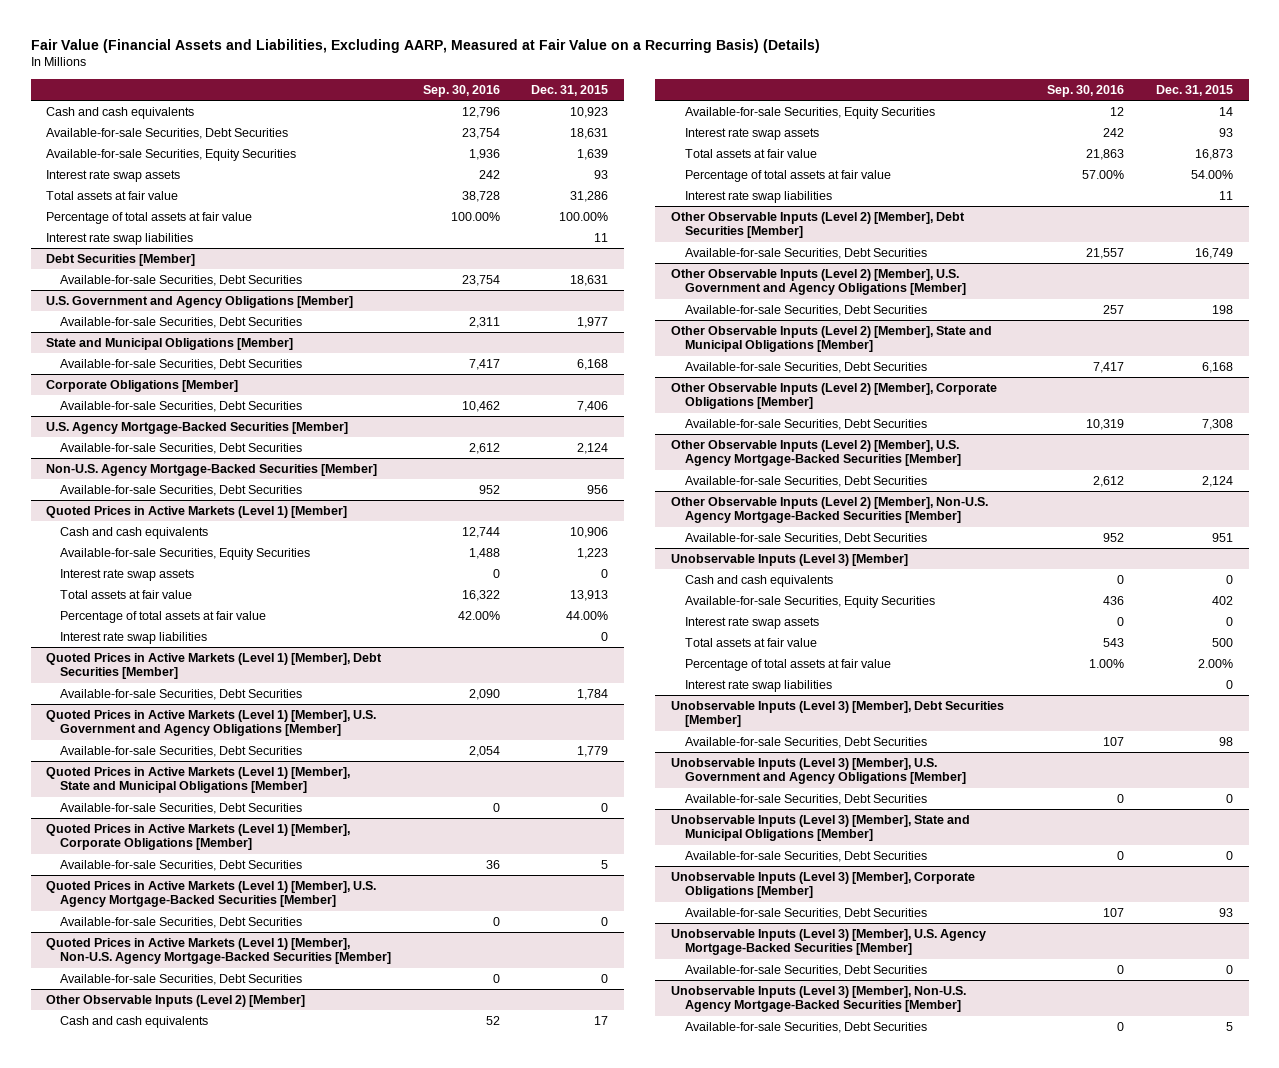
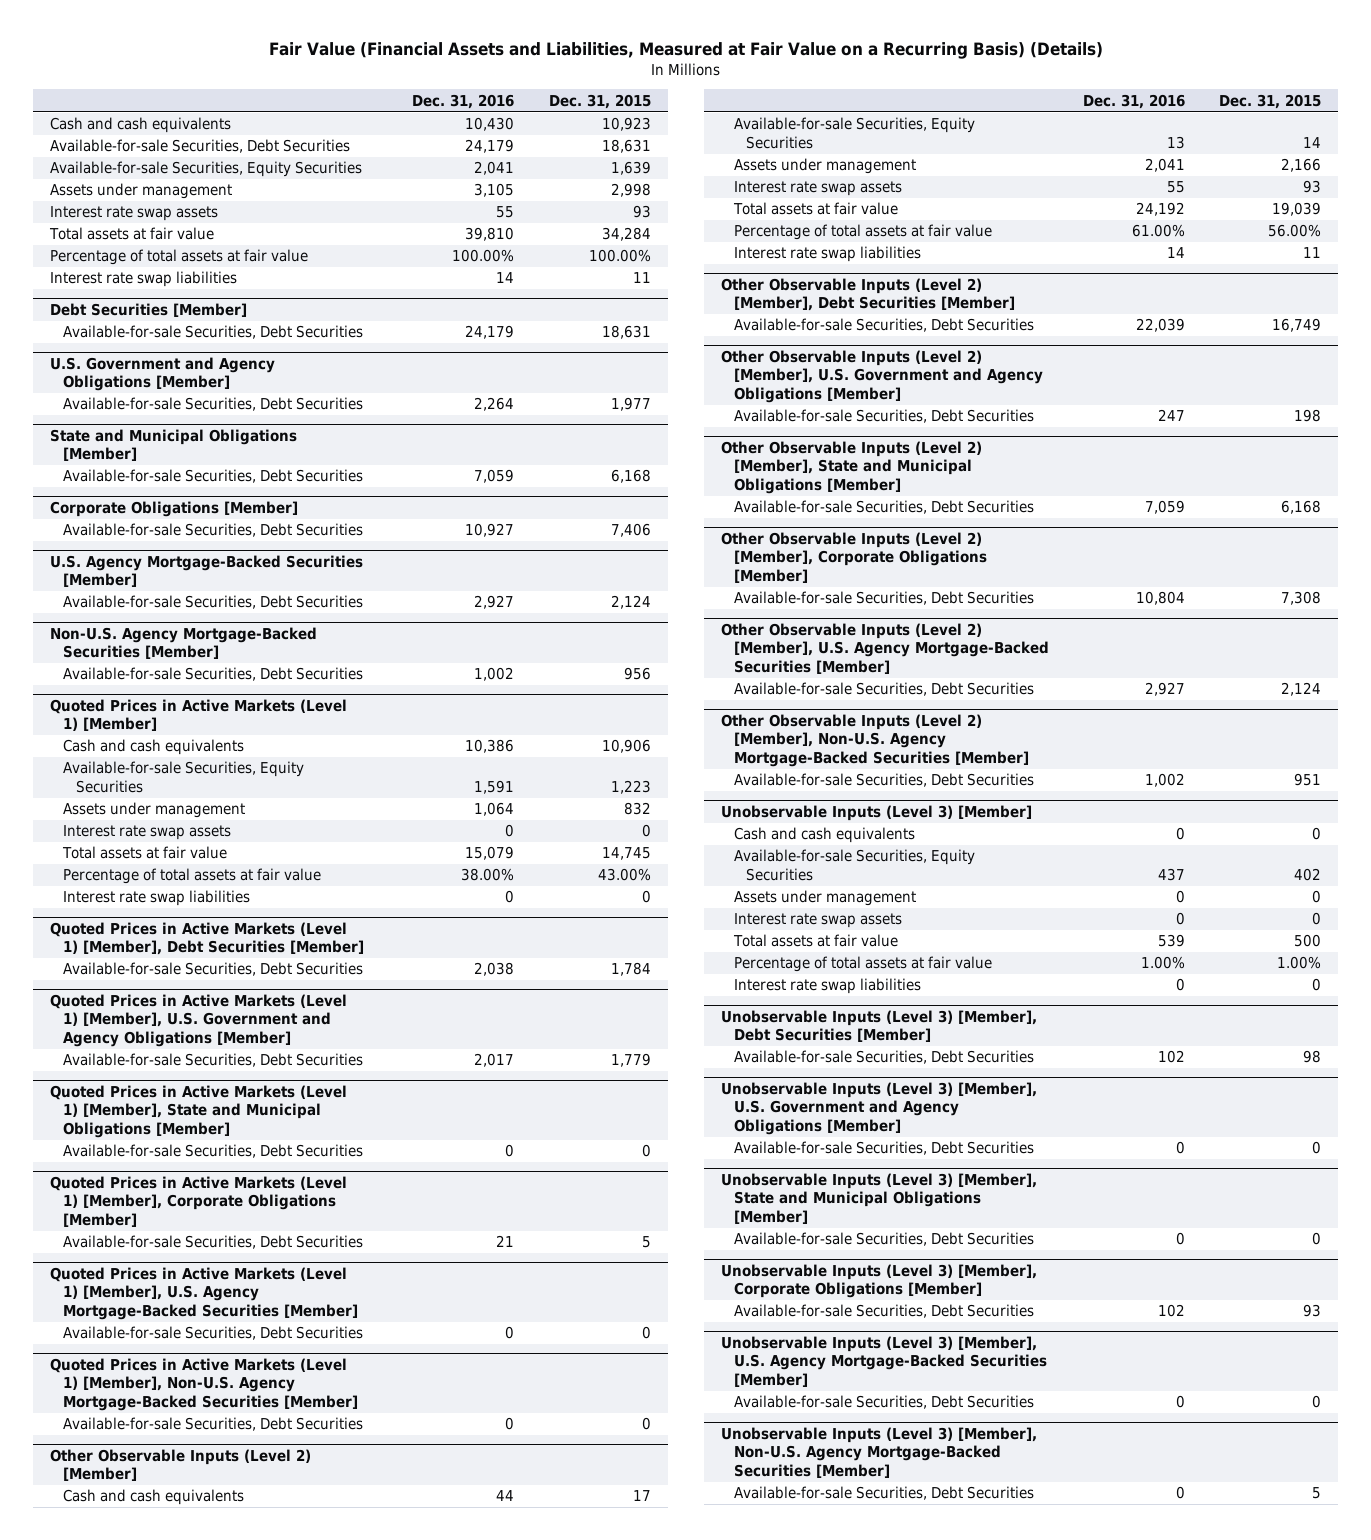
- Fair Value (Financial Assets and Liabilities, Excluding AARP, Measured at Fair Value on a Recurring Basis) (Details)
+ Fair Value (Financial Assets and Liabilities, Measured at Fair Value on a Recurring Basis) (Details)
- | Sep. 30, 2016 | Dec. 31, 2015
+ | Dec. 31, 2016 | Dec. 31, 2015
+ Assets under management | 3,105 | 2,998
- Total assets at fair value | 38,728 | 31,286
+ Total assets at fair value | 39,810 | 34,284
@ Quoted Prices in Active Markets (Level 1) [Member]
+ Assets under management | 1,064 | 832
- Total assets at fair value | 16,322 | 13,913
- Percentage of total assets at fair value | 42.00% | 44.00%
+ Total assets at fair value | 15,079 | 14,745
+ Percentage of total assets at fair value | 38.00% | 43.00%
@ Other Observable Inputs (Level 2) [Member]
+ Assets under management | 2,041 | 2,166
- Total assets at fair value | 21,863 | 16,873
- Percentage of total assets at fair value | 57.00% | 54.00%
+ Total assets at fair value | 24,192 | 19,039
+ Percentage of total assets at fair value | 61.00% | 56.00%
@ Unobservable Inputs (Level 3) [Member]
+ Assets under management | 0 | 0
- Percentage of total assets at fair value | 1.00% | 2.00%
+ Percentage of total assets at fair value | 1.00% | 1.00%

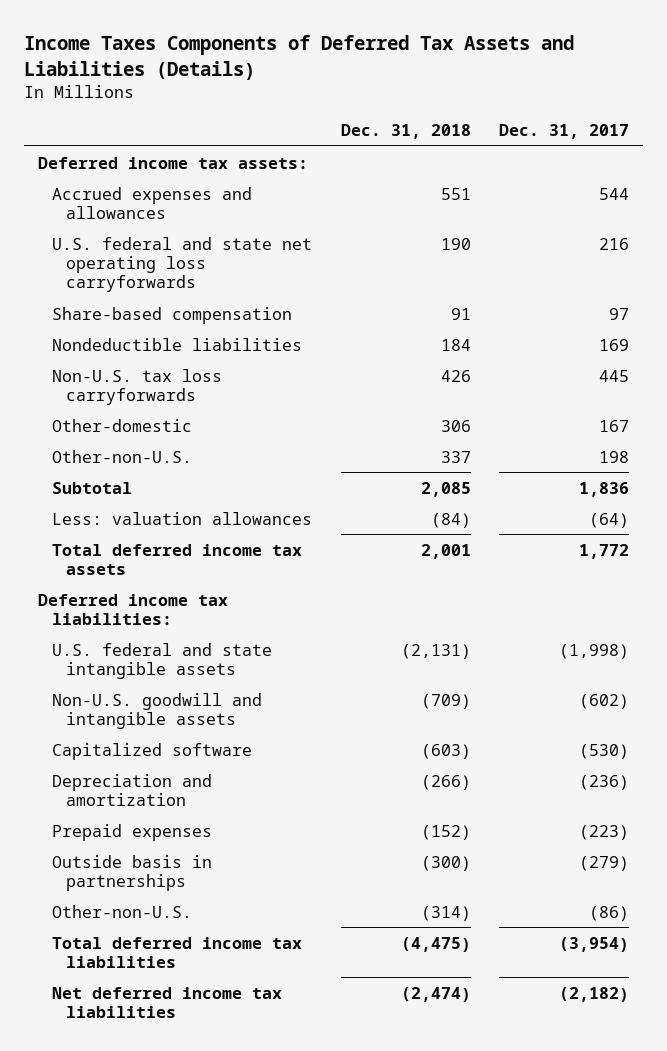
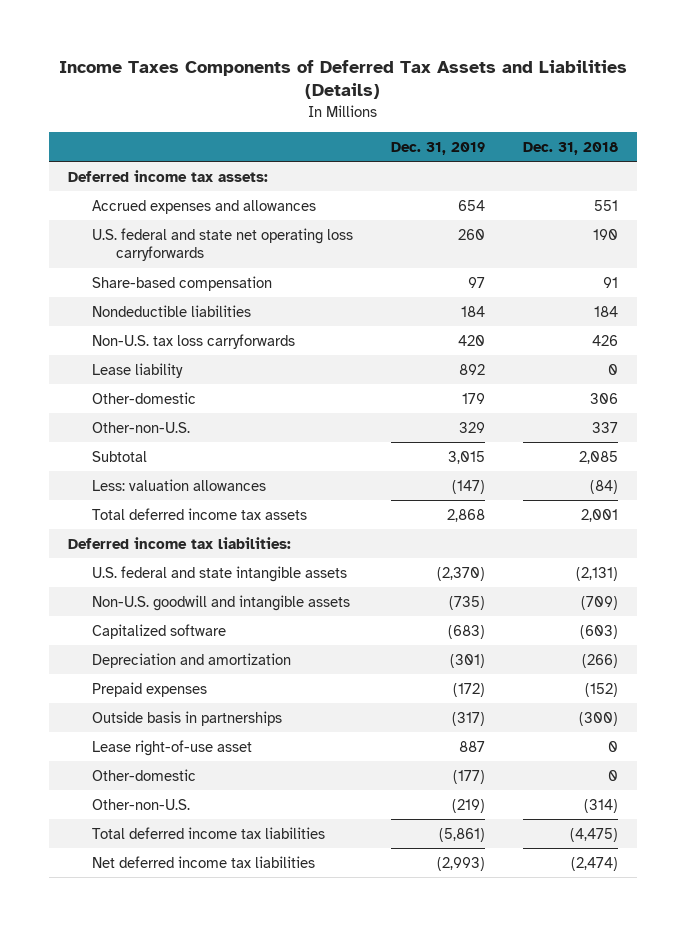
- | Dec. 31, 2018 | Dec. 31, 2017
+ | Dec. 31, 2019 | Dec. 31, 2018
+ Lease liability | 892 | 0
+ Lease right-of-use asset | 887 | 0
+ Other-domestic | (177) | 0

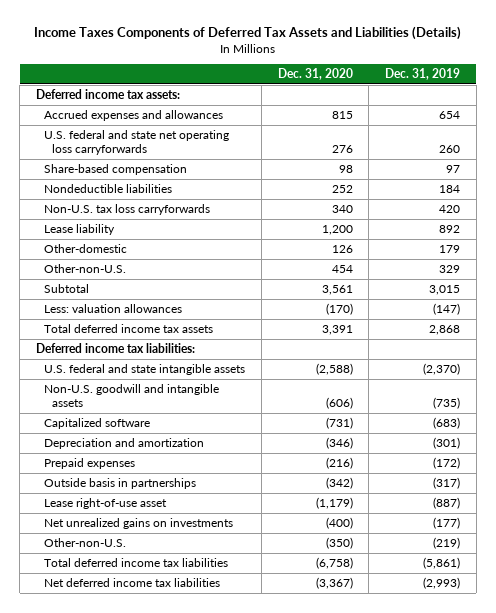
- | Dec. 31, 2019 | Dec. 31, 2018
+ | Dec. 31, 2020 | Dec. 31, 2019
- Lease right-of-use asset | 887 | 0
- Other-domestic | (177) | 0
+ Lease right-of-use asset | (1,179) | (887)
+ Net unrealized gains on investments | (400) | (177)

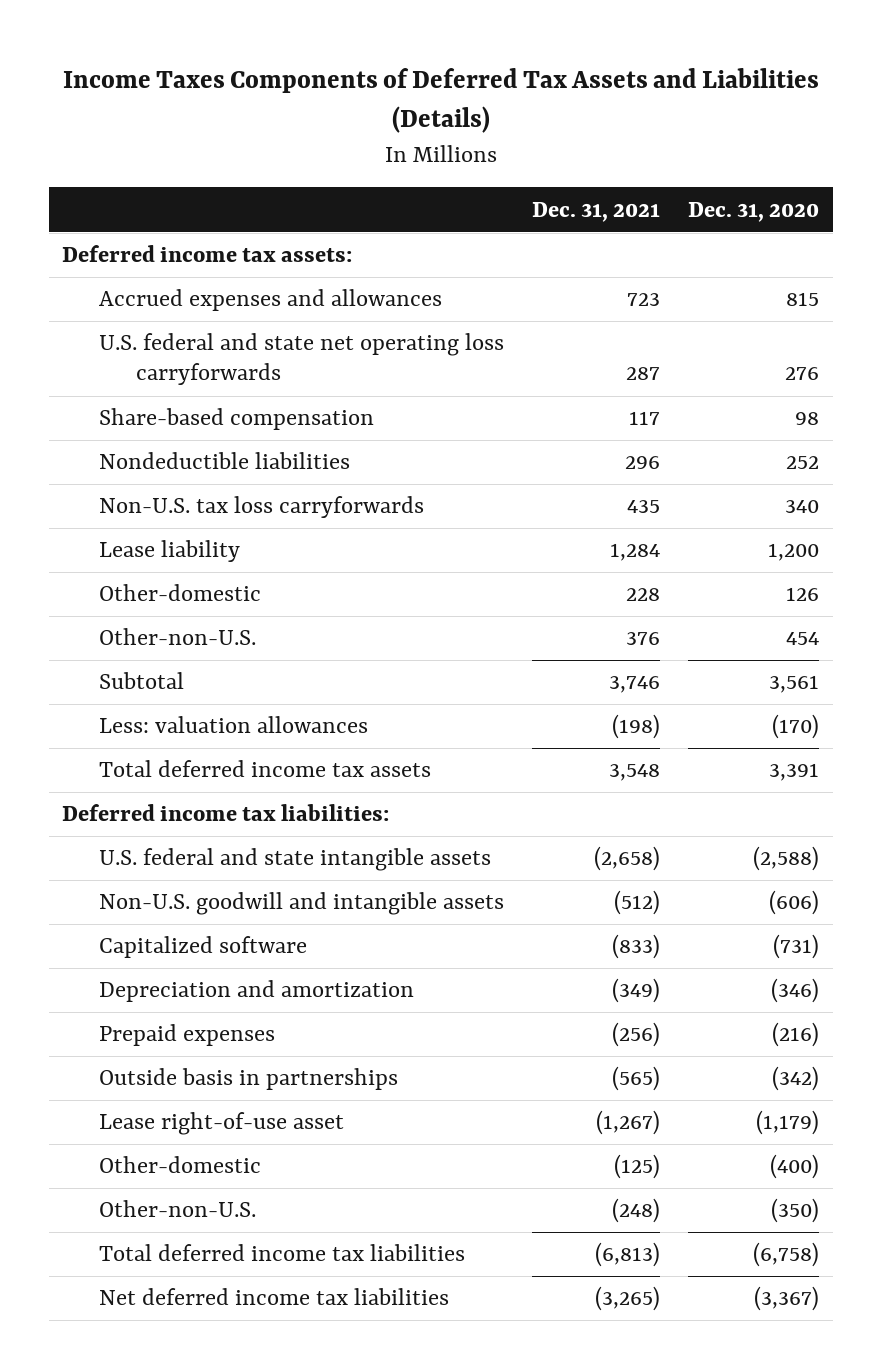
- | Dec. 31, 2020 | Dec. 31, 2019
+ | Dec. 31, 2021 | Dec. 31, 2020
- Net unrealized gains on investments | (400) | (177)
+ Other-domestic | (125) | (400)

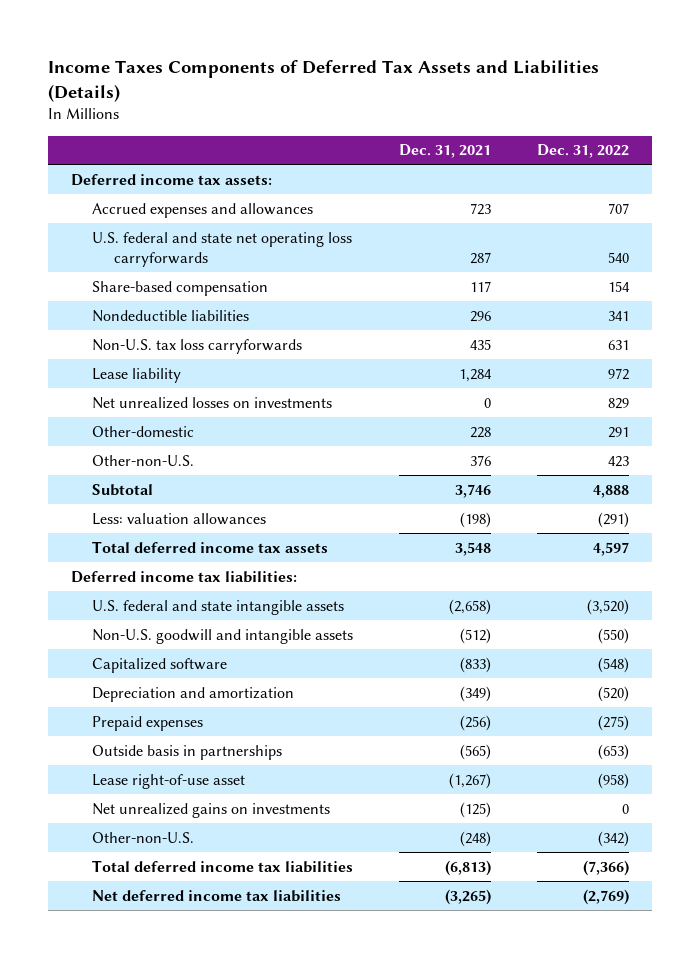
- | Dec. 31, 2021 | Dec. 31, 2020
+ | Dec. 31, 2021 | Dec. 31, 2022
+ Net unrealized losses on investments | 0 | 829
- Other-domestic | (125) | (400)
+ Net unrealized gains on investments | (125) | 0

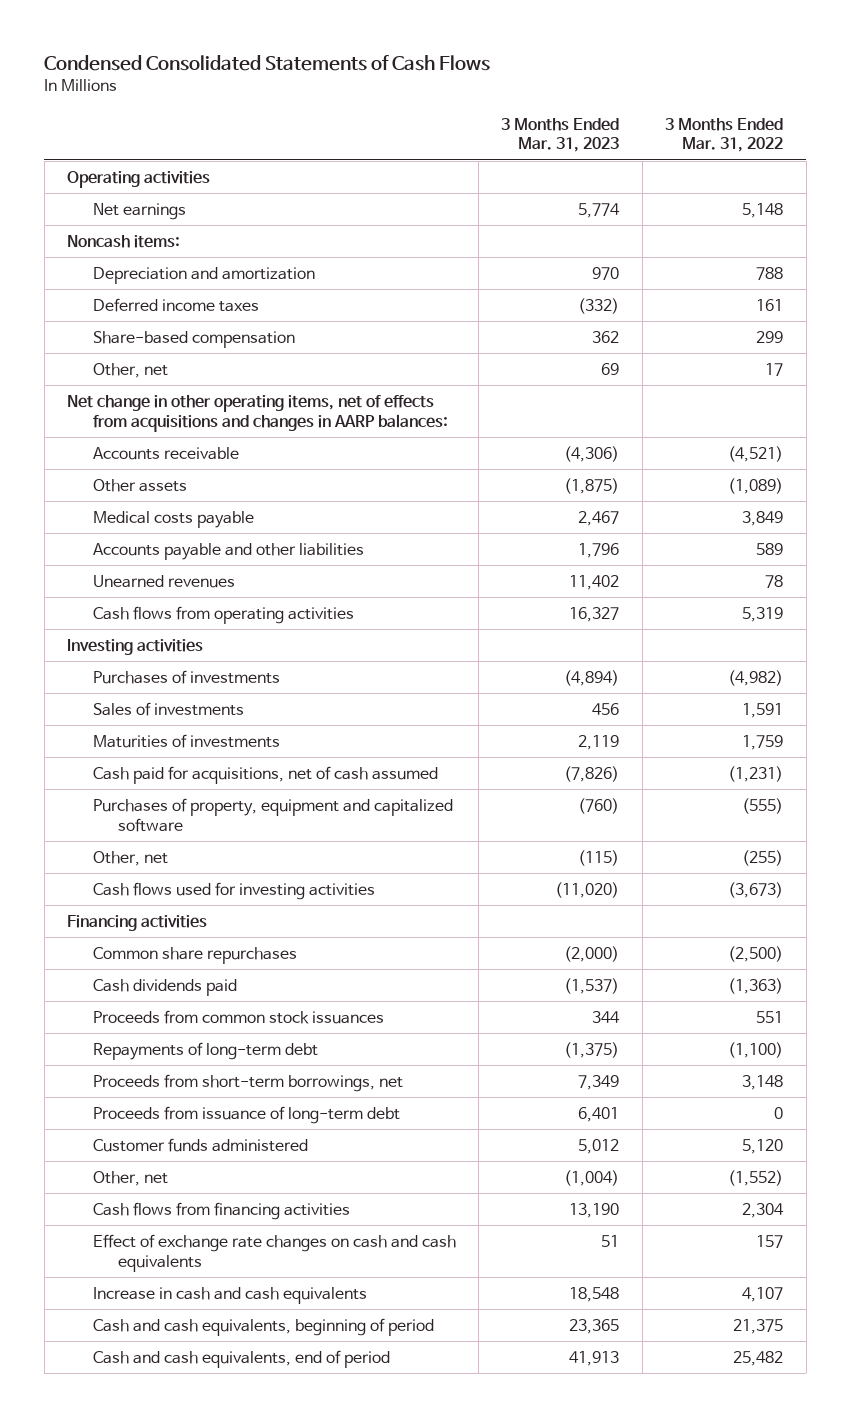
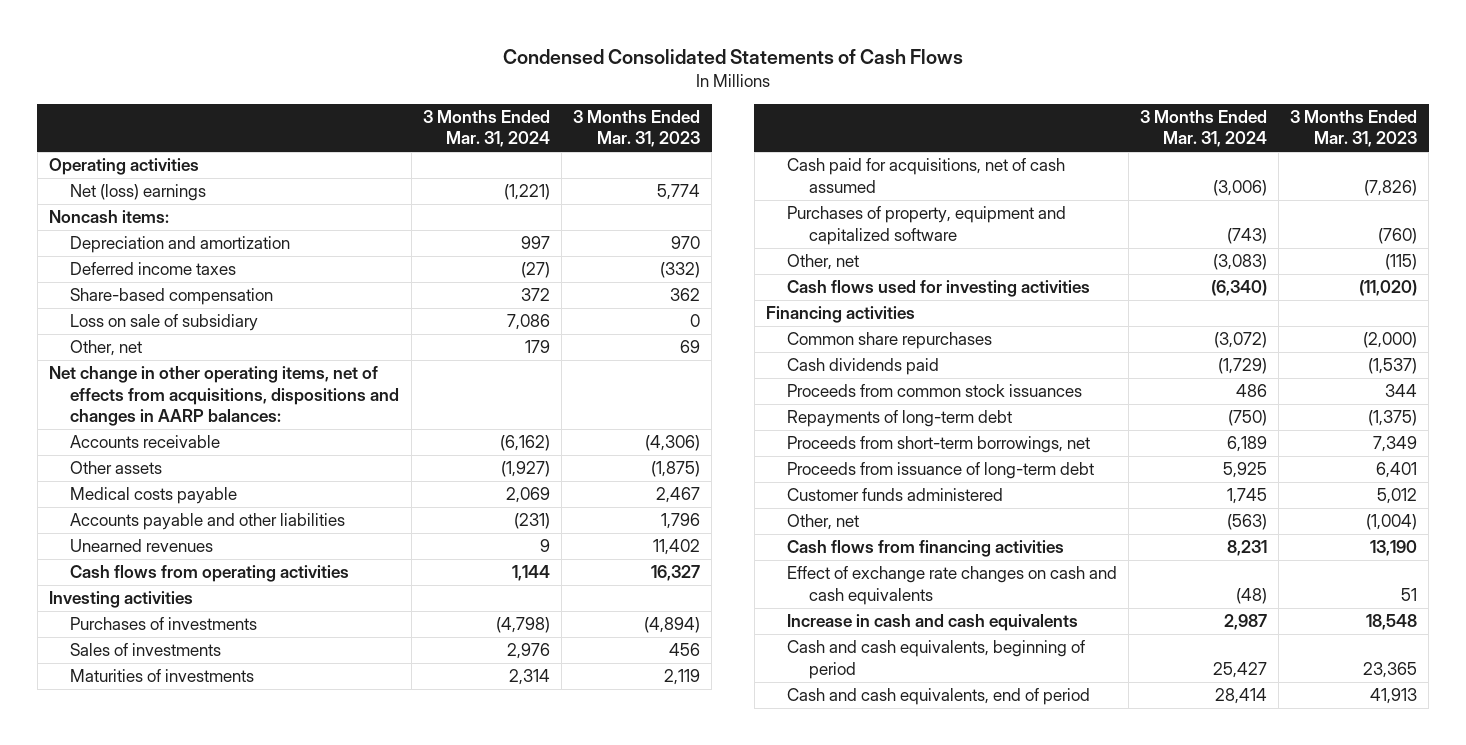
- | 3 Months Ended Mar. 31, 2023 | 3 Months Ended Mar. 31, 2022
+ | 3 Months Ended Mar. 31, 2024 | 3 Months Ended Mar. 31, 2023
- Net earnings | 5,774 | 5,148
+ Net (loss) earnings | (1,221) | 5,774
+ Loss on sale of subsidiary | 7,086 | 0
- Net change in other operating items, net of effects from acquisitions and changes in AARP balances:
+ Net change in other operating items, net of effects from acquisitions, dispositions and changes in AARP balances:

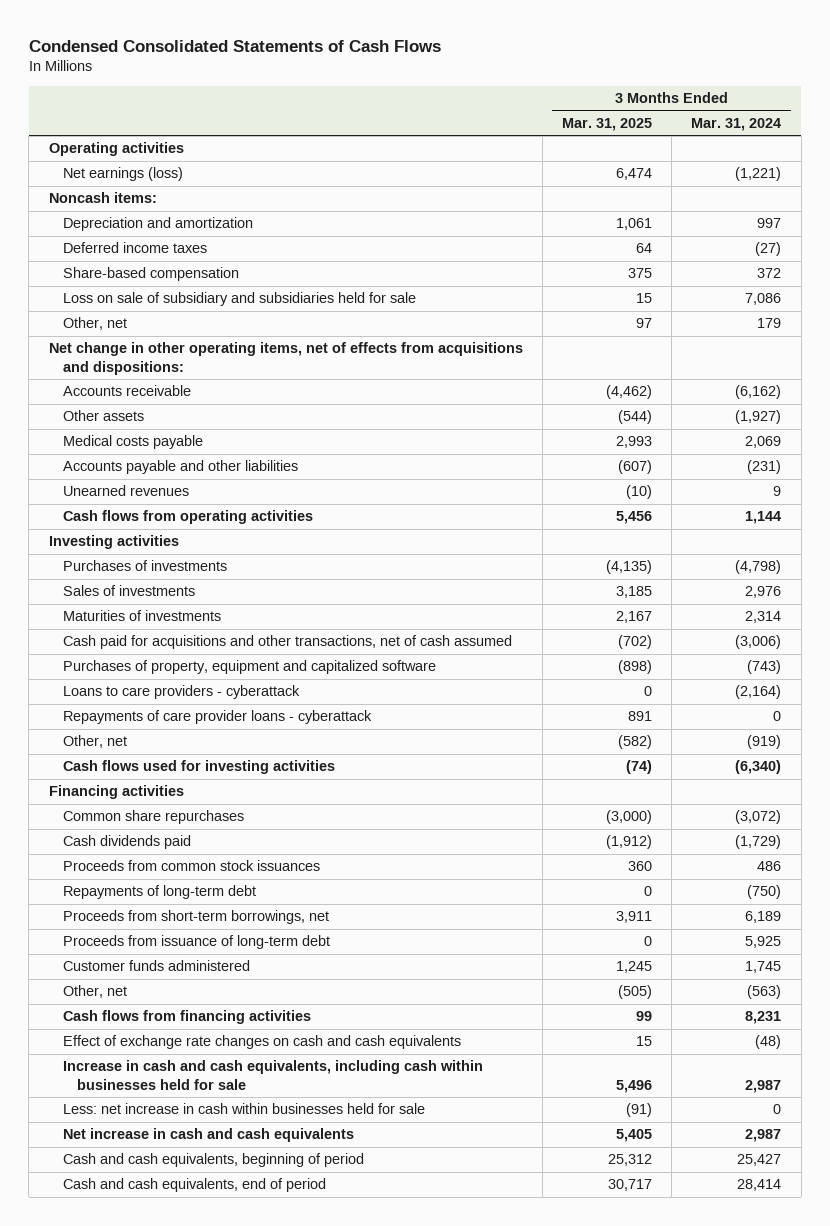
- | 3 Months Ended Mar. 31, 2024 | 3 Months Ended Mar. 31, 2023
+ | 3 Months Ended Mar. 31, 2025 | 3 Months Ended Mar. 31, 2024
- Net (loss) earnings | (1,221) | 5,774
+ Net earnings (loss) | 6,474 | (1,221)
- Loss on sale of subsidiary | 7,086 | 0
+ Loss on sale of subsidiary and subsidiaries held for sale | 15 | 7,086
- Net change in other operating items, net of effects from acquisitions, dispositions and changes in AARP balances:
+ Net change in other operating items, net of effects from acquisitions and dispositions:
- Cash paid for acquisitions, net of cash assumed | (3,006) | (7,826)
+ Cash paid for acquisitions and other transactions, net of cash assumed | (702) | (3,006)
- Other, net | (3,083) | (115)
+ Loans to care providers - cyberattack | 0 | (2,164)
+ Repayments of care provider loans - cyberattack | 891 | 0
+ Other, net | (582) | (919)
- Increase in cash and cash equivalents | 2,987 | 18,548
+ Increase in cash and cash equivalents, including cash within businesses held for sale | 5,496 | 2,987
+ Less: net increase in cash within businesses held for sale | (91) | 0
+ Net increase in cash and cash equivalents | 5,405 | 2,987

